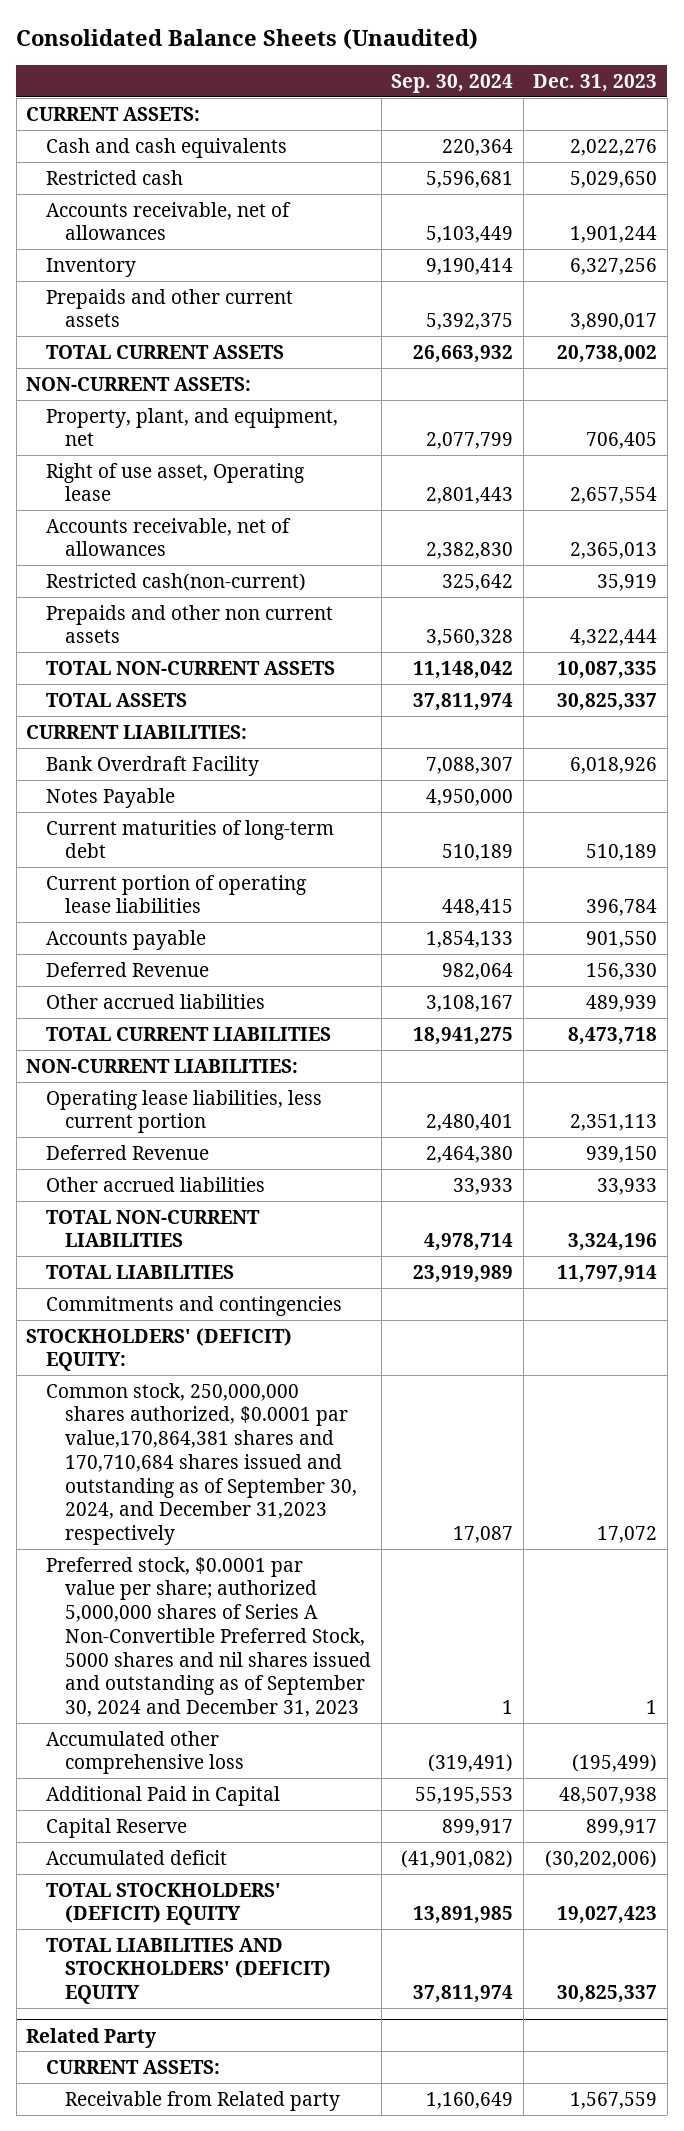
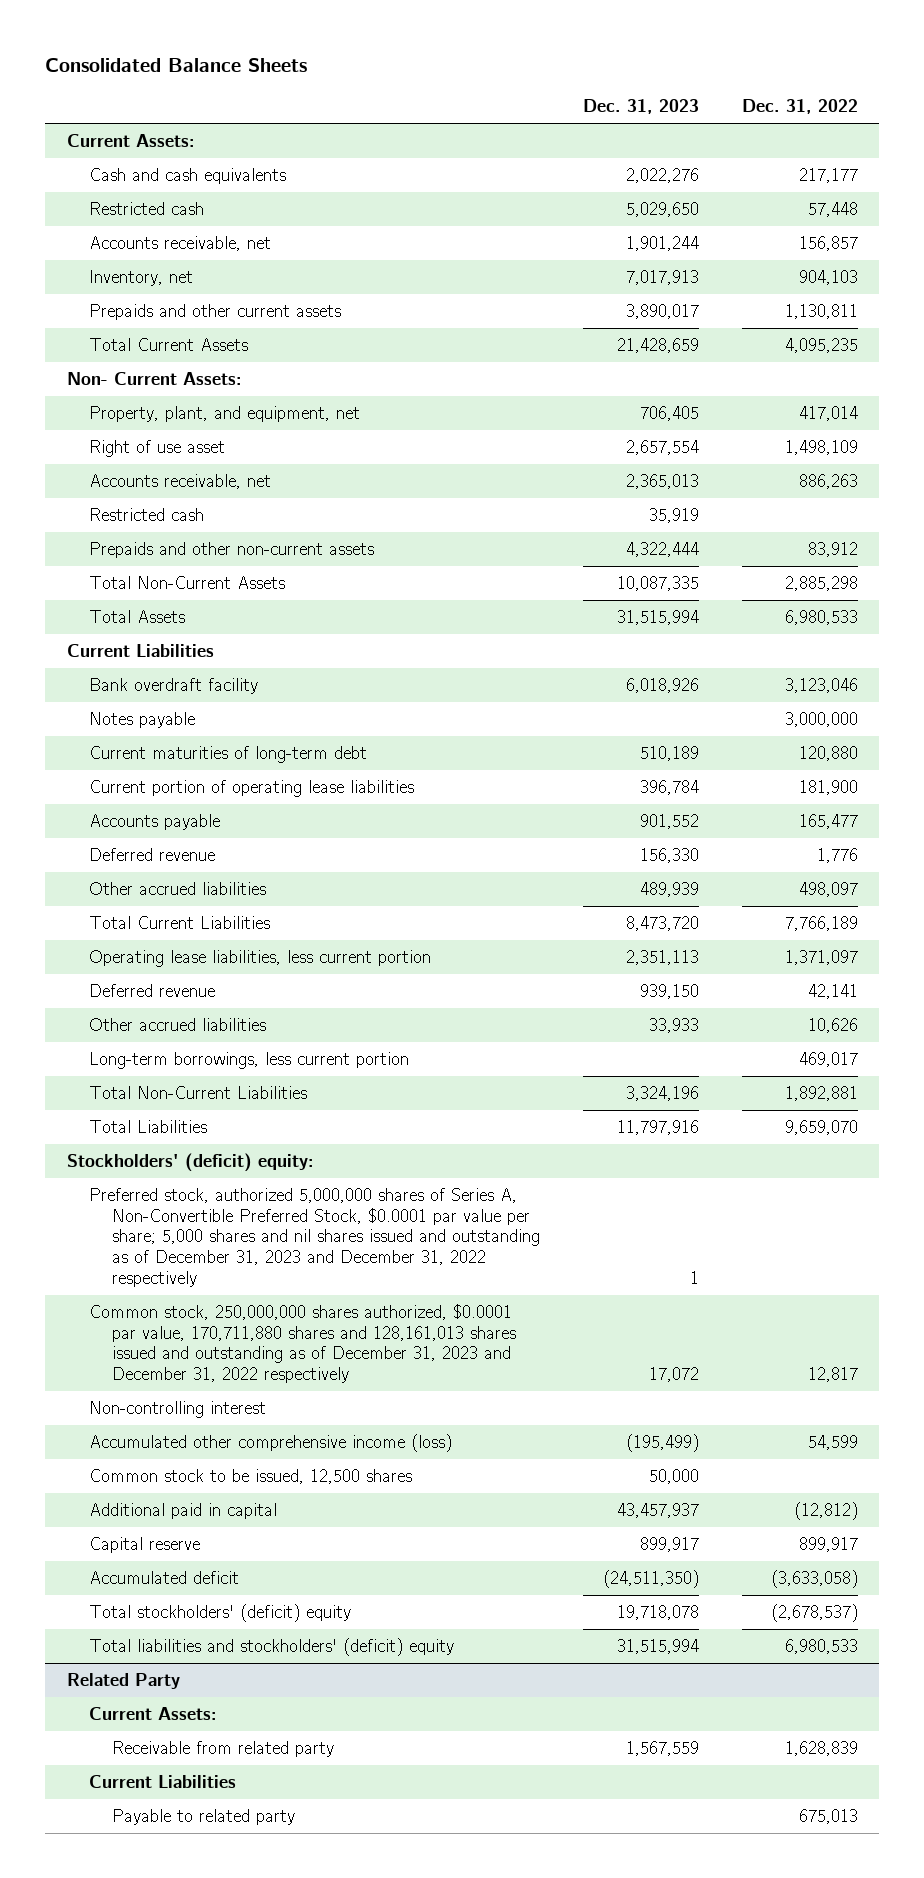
- Consolidated Balance Sheets (Unaudited)
+ Consolidated Balance Sheets
- | Sep. 30, 2024 | Dec. 31, 2023
+ | Dec. 31, 2023 | Dec. 31, 2022
- CURRENT ASSETS:
+ Current Assets:
- Accounts receivable, net of allowances | 5,103,449 | 1,901,244
- Inventory | 9,190,414 | 6,327,256
+ Accounts receivable, net | 1,901,244 | 156,857
+ Inventory, net | 7,017,913 | 904,103
- TOTAL CURRENT ASSETS | 26,663,932 | 20,738,002
- NON-CURRENT ASSETS:
+ Total Current Assets | 21,428,659 | 4,095,235
+ Non- Current Assets:
- Right of use asset, Operating lease | 2,801,443 | 2,657,554
- Accounts receivable, net of allowances | 2,382,830 | 2,365,013
- Restricted cash(non-current) | 325,642 | 35,919
- Prepaids and other non current assets | 3,560,328 | 4,322,444
- TOTAL NON-CURRENT ASSETS | 11,148,042 | 10,087,335
- TOTAL ASSETS | 37,811,974 | 30,825,337
- CURRENT LIABILITIES:
- Bank Overdraft Facility | 7,088,307 | 6,018,926
- Notes Payable | 4,950,000 |
+ Right of use asset | 2,657,554 | 1,498,109
+ Accounts receivable, net | 2,365,013 | 886,263
+ Restricted cash | 35,919 |
+ Prepaids and other non-current assets | 4,322,444 | 83,912
+ Total Non-Current Assets | 10,087,335 | 2,885,298
+ Total Assets | 31,515,994 | 6,980,533
+ Current Liabilities
+ Bank overdraft facility | 6,018,926 | 3,123,046
+ Notes payable | | 3,000,000
- Accounts payable | 1,854,133 | 901,550
- Deferred Revenue | 982,064 | 156,330
+ Accounts payable | 901,552 | 165,477
+ Deferred revenue | 156,330 | 1,776
- TOTAL CURRENT LIABILITIES | 18,941,275 | 8,473,718
- NON-CURRENT LIABILITIES:
+ Total Current Liabilities | 8,473,720 | 7,766,189
- Deferred Revenue | 2,464,380 | 939,150
+ Deferred revenue | 939,150 | 42,141
- TOTAL NON-CURRENT LIABILITIES | 4,978,714 | 3,324,196
- TOTAL LIABILITIES | 23,919,989 | 11,797,914
- Commitments and contingencies
- STOCKHOLDERS' (DEFICIT) EQUITY:
- Common stock, 250,000,000 shares authorized, $0.0001 par value,170,864,381 shares and 170,710,684 shares issued and outstanding as of September 30, 2024, and December 31,2023 respectively | 17,087 | 17,072
- Preferred stock, $0.0001 par value per share; authorized 5,000,000 shares of Series A Non-Convertible Preferred Stock, 5000 shares and nil shares issued and outstanding as of September 30, 2024 and December 31, 2023 | 1 | 1
- Accumulated other comprehensive loss | (319,491) | (195,499)
- Additional Paid in Capital | 55,195,553 | 48,507,938
- Capital Reserve | 899,917 | 899,917
- Accumulated deficit | (41,901,082) | (30,202,006)
- TOTAL STOCKHOLDERS' (DEFICIT) EQUITY | 13,891,985 | 19,027,423
- TOTAL LIABILITIES AND STOCKHOLDERS' (DEFICIT) EQUITY | 37,811,974 | 30,825,337
+ Long-term borrowings, less current portion | | 469,017
+ Total Non-Current Liabilities | 3,324,196 | 1,892,881
+ Total Liabilities | 11,797,916 | 9,659,070
+ Stockholders' (deficit) equity:
+ Preferred stock, authorized 5,000,000 shares of Series A, Non-Convertible Preferred Stock, $0.0001 par value per share; 5,000 shares and nil shares issued and outstanding as of December 31, 2023 and December 31, 2022 respectively | 1 |
+ Common stock, 250,000,000 shares authorized, $0.0001 par value, 170,711,880 shares and 128,161,013 shares issued and outstanding as of December 31, 2023 and December 31, 2022 respectively | 17,072 | 12,817
+ Non-controlling interest
+ Accumulated other comprehensive income (loss) | (195,499) | 54,599
+ Common stock to be issued, 12,500 shares | 50,000 |
+ Additional paid in capital | 43,457,937 | (12,812)
+ Capital reserve | 899,917 | 899,917
+ Accumulated deficit | (24,511,350) | (3,633,058)
+ Total stockholders' (deficit) equity | 19,718,078 | (2,678,537)
+ Total liabilities and stockholders' (deficit) equity | 31,515,994 | 6,980,533
@ Related Party
- CURRENT ASSETS:
- Receivable from Related party | 1,160,649 | 1,567,559
+ Current Assets:
+ Receivable from related party | 1,567,559 | 1,628,839
+ Current Liabilities
+ Payable to related party | | 675,013

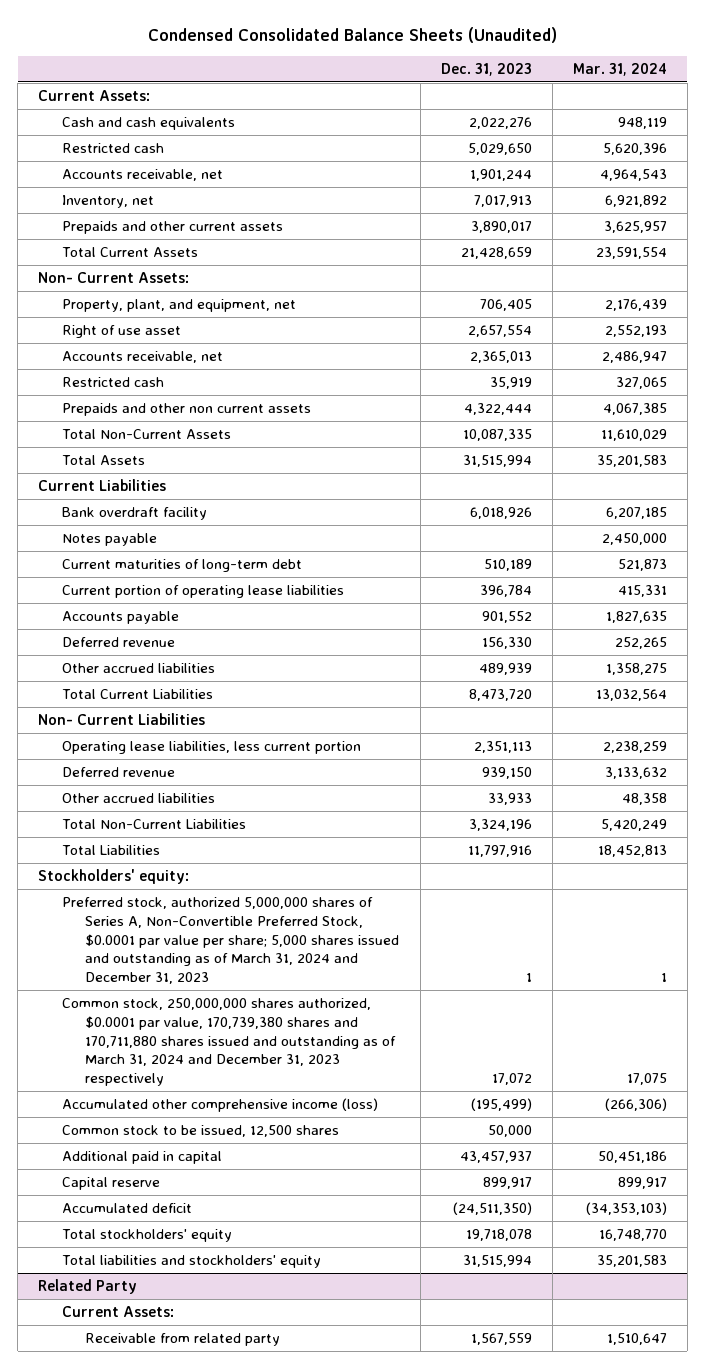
- Consolidated Balance Sheets
+ Condensed Consolidated Balance Sheets (Unaudited)
- | Dec. 31, 2023 | Dec. 31, 2022
+ | Dec. 31, 2023 | Mar. 31, 2024
- Prepaids and other non-current assets | 4,322,444 | 83,912
+ Prepaids and other non current assets | 4,322,444 | 4,067,385
+ Non- Current Liabilities
- Long-term borrowings, less current portion | | 469,017
- Stockholders' (deficit) equity:
- Preferred stock, authorized 5,000,000 shares of Series A, Non-Convertible Preferred Stock, $0.0001 par value per share; 5,000 shares and nil shares issued and outstanding as of December 31, 2023 and December 31, 2022 respectively | 1 |
- Common stock, 250,000,000 shares authorized, $0.0001 par value, 170,711,880 shares and 128,161,013 shares issued and outstanding as of December 31, 2023 and December 31, 2022 respectively | 17,072 | 12,817
- Non-controlling interest
+ Stockholders' equity:
+ Preferred stock, authorized 5,000,000 shares of Series A, Non-Convertible Preferred Stock, $0.0001 par value per share; 5,000 shares issued and outstanding as of March 31, 2024 and December 31, 2023 | 1 | 1
+ Common stock, 250,000,000 shares authorized, $0.0001 par value, 170,739,380 shares and 170,711,880 shares issued and outstanding as of March 31, 2024 and December 31, 2023 respectively | 17,072 | 17,075
- Total stockholders' (deficit) equity | 19,718,078 | (2,678,537)
- Total liabilities and stockholders' (deficit) equity | 31,515,994 | 6,980,533
+ Total stockholders' equity | 19,718,078 | 16,748,770
+ Total liabilities and stockholders' equity | 31,515,994 | 35,201,583
@ Related Party
- Current Liabilities
- Payable to related party | | 675,013

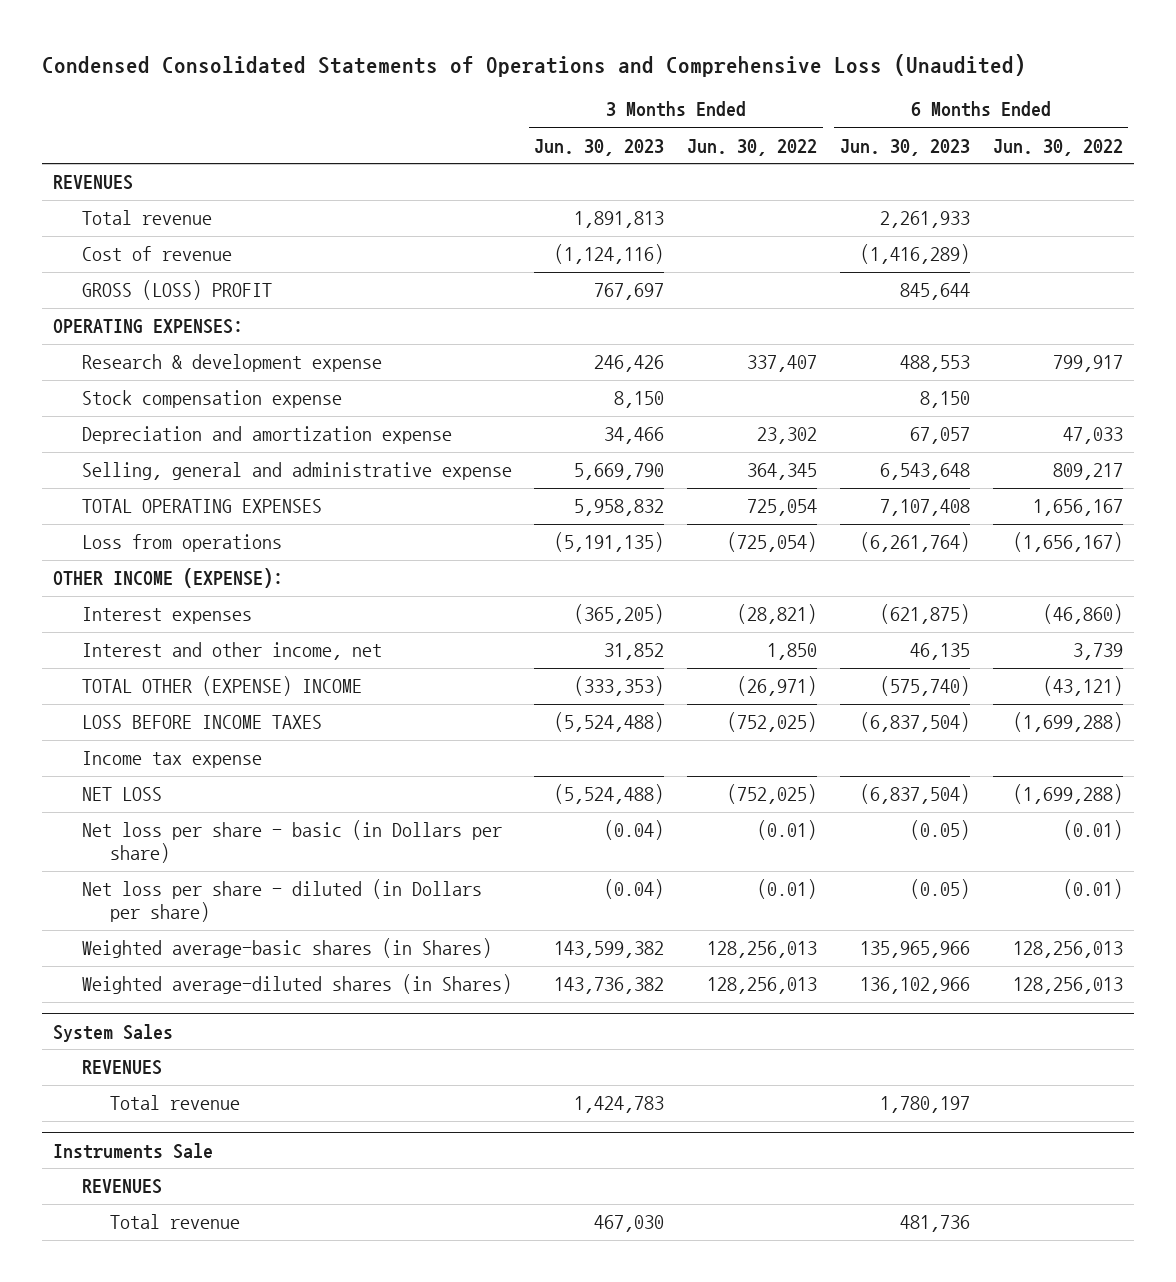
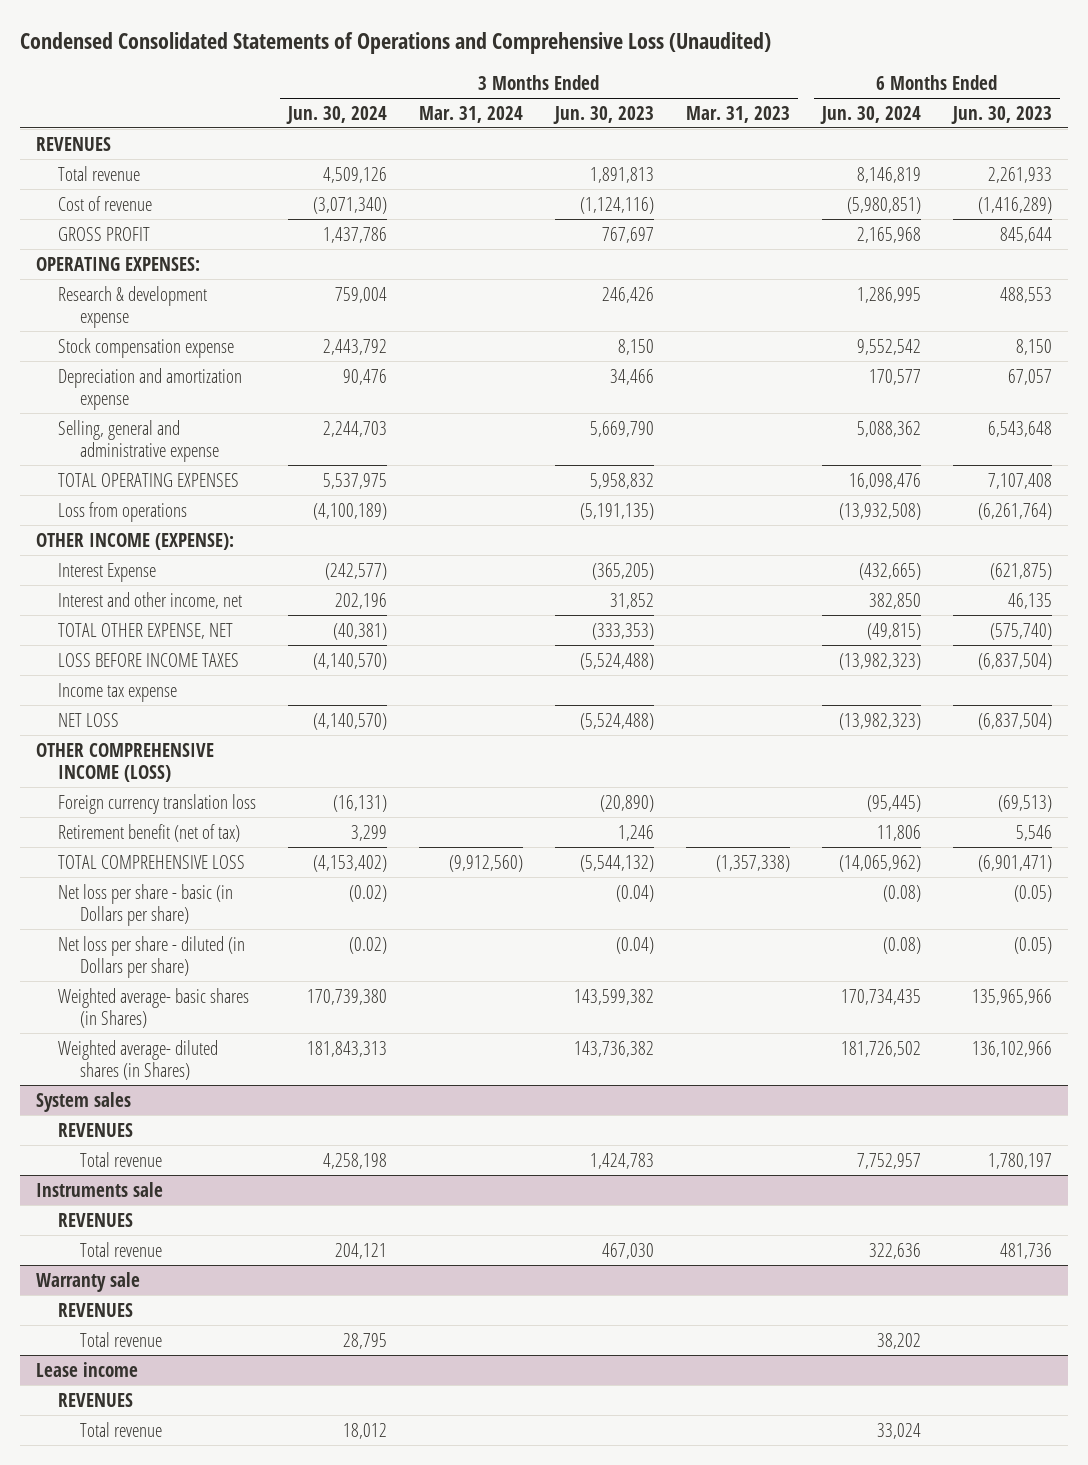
- | 3 Months Ended Jun. 30, 2023 | 3 Months Ended Jun. 30, 2022 | 6 Months Ended Jun. 30, 2023 | 6 Months Ended Jun. 30, 2022
+ | 3 Months Ended Jun. 30, 2024 | 3 Months Ended Mar. 31, 2024 | 3 Months Ended Jun. 30, 2023 | 3 Months Ended Mar. 31, 2023 | 6 Months Ended Jun. 30, 2024 | 6 Months Ended Jun. 30, 2023
- GROSS (LOSS) PROFIT | 767,697 | | 845,644 |
+ GROSS PROFIT | 1,437,786 | | 767,697 | | 2,165,968 | 845,644
- Interest expenses | (365,205) | (28,821) | (621,875) | (46,860)
+ Interest Expense | (242,577) | | (365,205) | | (432,665) | (621,875)
- TOTAL OTHER (EXPENSE) INCOME | (333,353) | (26,971) | (575,740) | (43,121)
+ TOTAL OTHER EXPENSE, NET | (40,381) | | (333,353) | | (49,815) | (575,740)
+ OTHER COMPREHENSIVE INCOME (LOSS)
+ Foreign currency translation loss | (16,131) | | (20,890) | | (95,445) | (69,513)
+ Retirement benefit (net of tax) | 3,299 | | 1,246 | | 11,806 | 5,546
+ TOTAL COMPREHENSIVE LOSS | (4,153,402) | (9,912,560) | (5,544,132) | (1,357,338) | (14,065,962) | (6,901,471)
- Weighted average-basic shares (in Shares) | 143,599,382 | 128,256,013 | 135,965,966 | 128,256,013
- Weighted average-diluted shares (in Shares) | 143,736,382 | 128,256,013 | 136,102,966 | 128,256,013
- System Sales
+ Weighted average- basic shares (in Shares) | 170,739,380 | | 143,599,382 | | 170,734,435 | 135,965,966
+ Weighted average- diluted shares (in Shares) | 181,843,313 | | 143,736,382 | | 181,726,502 | 136,102,966
+ System sales
- Instruments Sale
+ Instruments sale
+ Warranty sale
+ REVENUES
+ Total revenue | 28,795 | | | | 38,202 |
+ Lease income
+ REVENUES
+ Total revenue | 18,012 | | | | 33,024 |

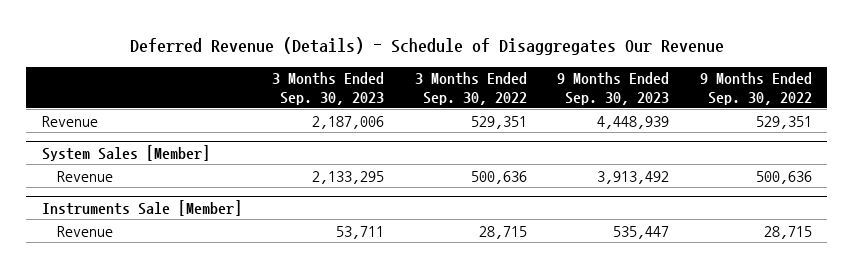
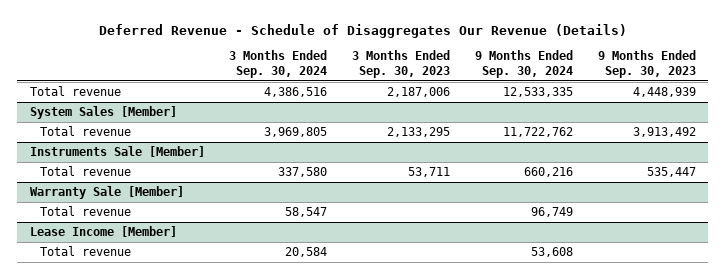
- Deferred Revenue (Details) - Schedule of Disaggregates Our Revenue
+ Deferred Revenue - Schedule of Disaggregates Our Revenue (Details)
- | 3 Months Ended Sep. 30, 2023 | 3 Months Ended Sep. 30, 2022 | 9 Months Ended Sep. 30, 2023 | 9 Months Ended Sep. 30, 2022
+ | 3 Months Ended Sep. 30, 2024 | 3 Months Ended Sep. 30, 2023 | 9 Months Ended Sep. 30, 2024 | 9 Months Ended Sep. 30, 2023
- Revenue | 2,187,006 | 529,351 | 4,448,939 | 529,351
+ Total revenue | 4,386,516 | 2,187,006 | 12,533,335 | 4,448,939
@ System Sales [Member]
- Revenue | 2,133,295 | 500,636 | 3,913,492 | 500,636
+ Total revenue | 3,969,805 | 2,133,295 | 11,722,762 | 3,913,492
@ Instruments Sale [Member]
- Revenue | 53,711 | 28,715 | 535,447 | 28,715
+ Total revenue | 337,580 | 53,711 | 660,216 | 535,447
+ Warranty Sale [Member]
+ Total revenue | 58,547 | | 96,749 |
+ Lease Income [Member]
+ Total revenue | 20,584 | | 53,608 |

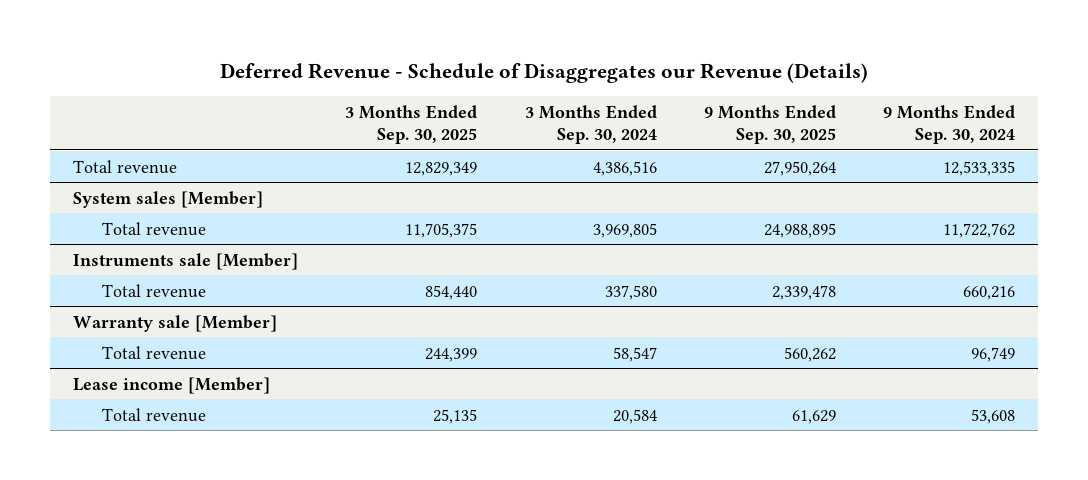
- Deferred Revenue - Schedule of Disaggregates Our Revenue (Details)
+ Deferred Revenue - Schedule of Disaggregates our Revenue (Details)
- | 3 Months Ended Sep. 30, 2024 | 3 Months Ended Sep. 30, 2023 | 9 Months Ended Sep. 30, 2024 | 9 Months Ended Sep. 30, 2023
+ | 3 Months Ended Sep. 30, 2025 | 3 Months Ended Sep. 30, 2024 | 9 Months Ended Sep. 30, 2025 | 9 Months Ended Sep. 30, 2024
- System Sales [Member]
+ System sales [Member]
- Instruments Sale [Member]
+ Instruments sale [Member]
- Warranty Sale [Member]
+ Warranty sale [Member]
- Lease Income [Member]
+ Lease income [Member]

